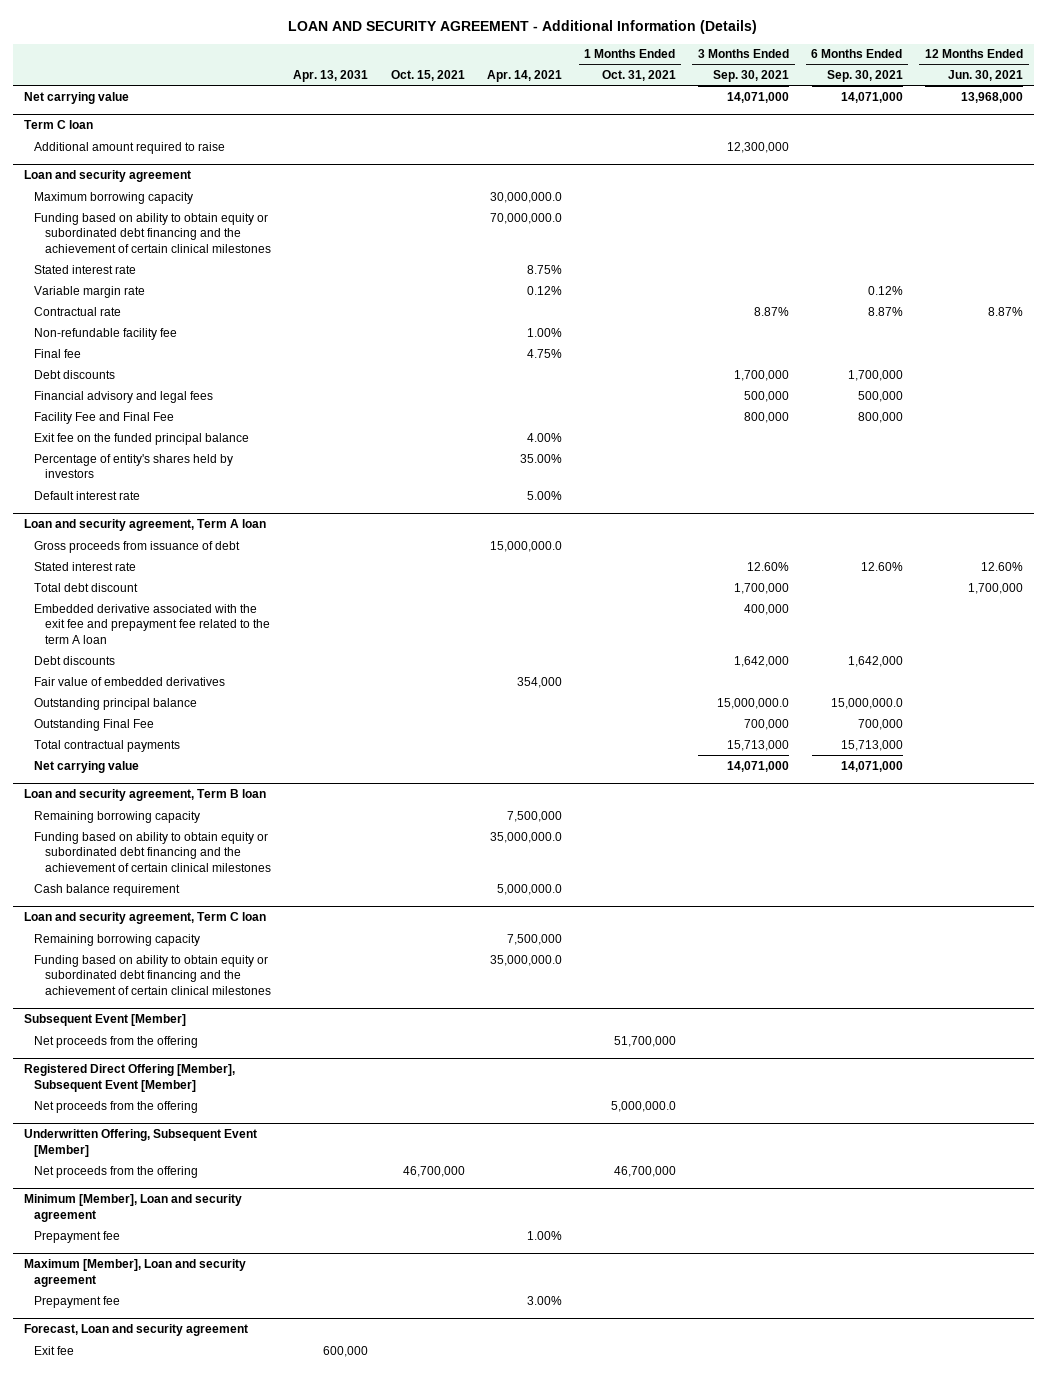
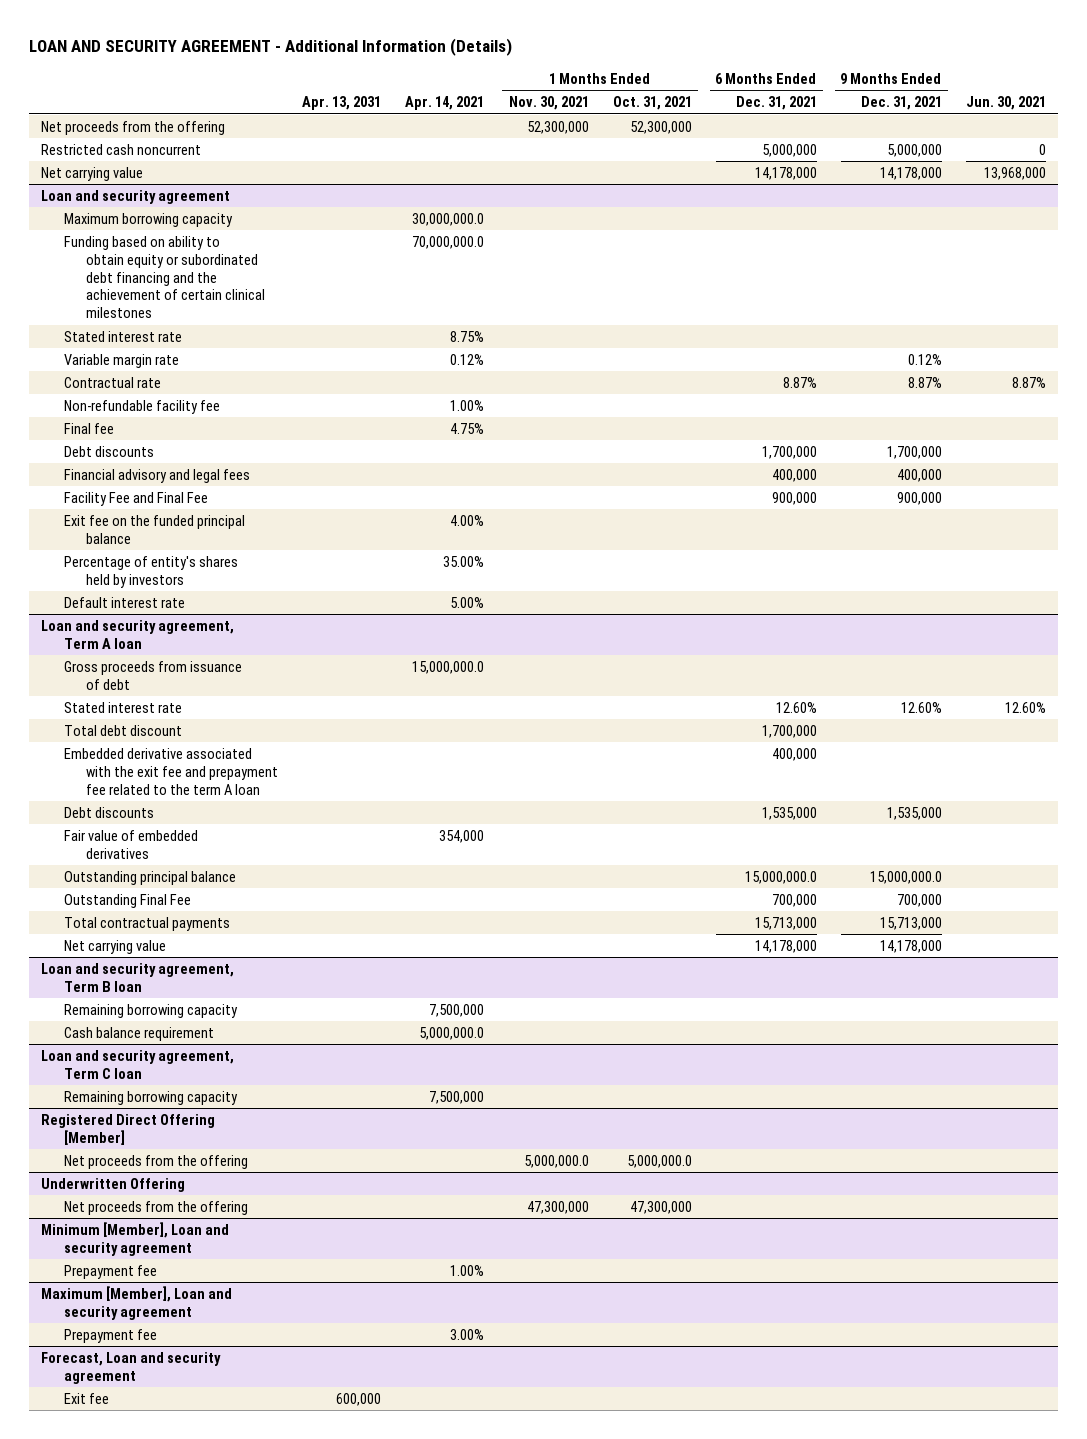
- | Apr. 13, 2031 | Oct. 15, 2021 | Apr. 14, 2021 | 1 Months Ended Oct. 31, 2021 | 3 Months Ended Sep. 30, 2021 | 6 Months Ended Sep. 30, 2021 | 12 Months Ended Jun. 30, 2021
+ | Apr. 13, 2031 | Apr. 14, 2021 | 1 Months Ended Nov. 30, 2021 | 1 Months Ended Oct. 31, 2021 | 6 Months Ended Dec. 31, 2021 | 9 Months Ended Dec. 31, 2021 | Jun. 30, 2021
+ Net proceeds from the offering | | | 52,300,000 | 52,300,000 | | |
+ Restricted cash noncurrent | | | | | 5,000,000 | 5,000,000 | 0
- Term C loan
- Additional amount required to raise | | | | | 12,300,000 | |
@ Loan and security agreement, Term B loan
- Funding based on ability to obtain equity or subordinated debt financing and the achievement of certain clinical milestones | | | 35,000,000.0 | | | |
@ Loan and security agreement, Term C loan
- Funding based on ability to obtain equity or subordinated debt financing and the achievement of certain clinical milestones | | | 35,000,000.0 | | | |
- Subsequent Event [Member]
- Net proceeds from the offering | | | | 51,700,000 | | |
- Registered Direct Offering [Member], Subsequent Event [Member]
+ Registered Direct Offering [Member]
- Underwritten Offering, Subsequent Event [Member]
- Net proceeds from the offering | | 46,700,000 | | 46,700,000 | | |
+ Underwritten Offering
+ Net proceeds from the offering | | | 47,300,000 | 47,300,000 | | |

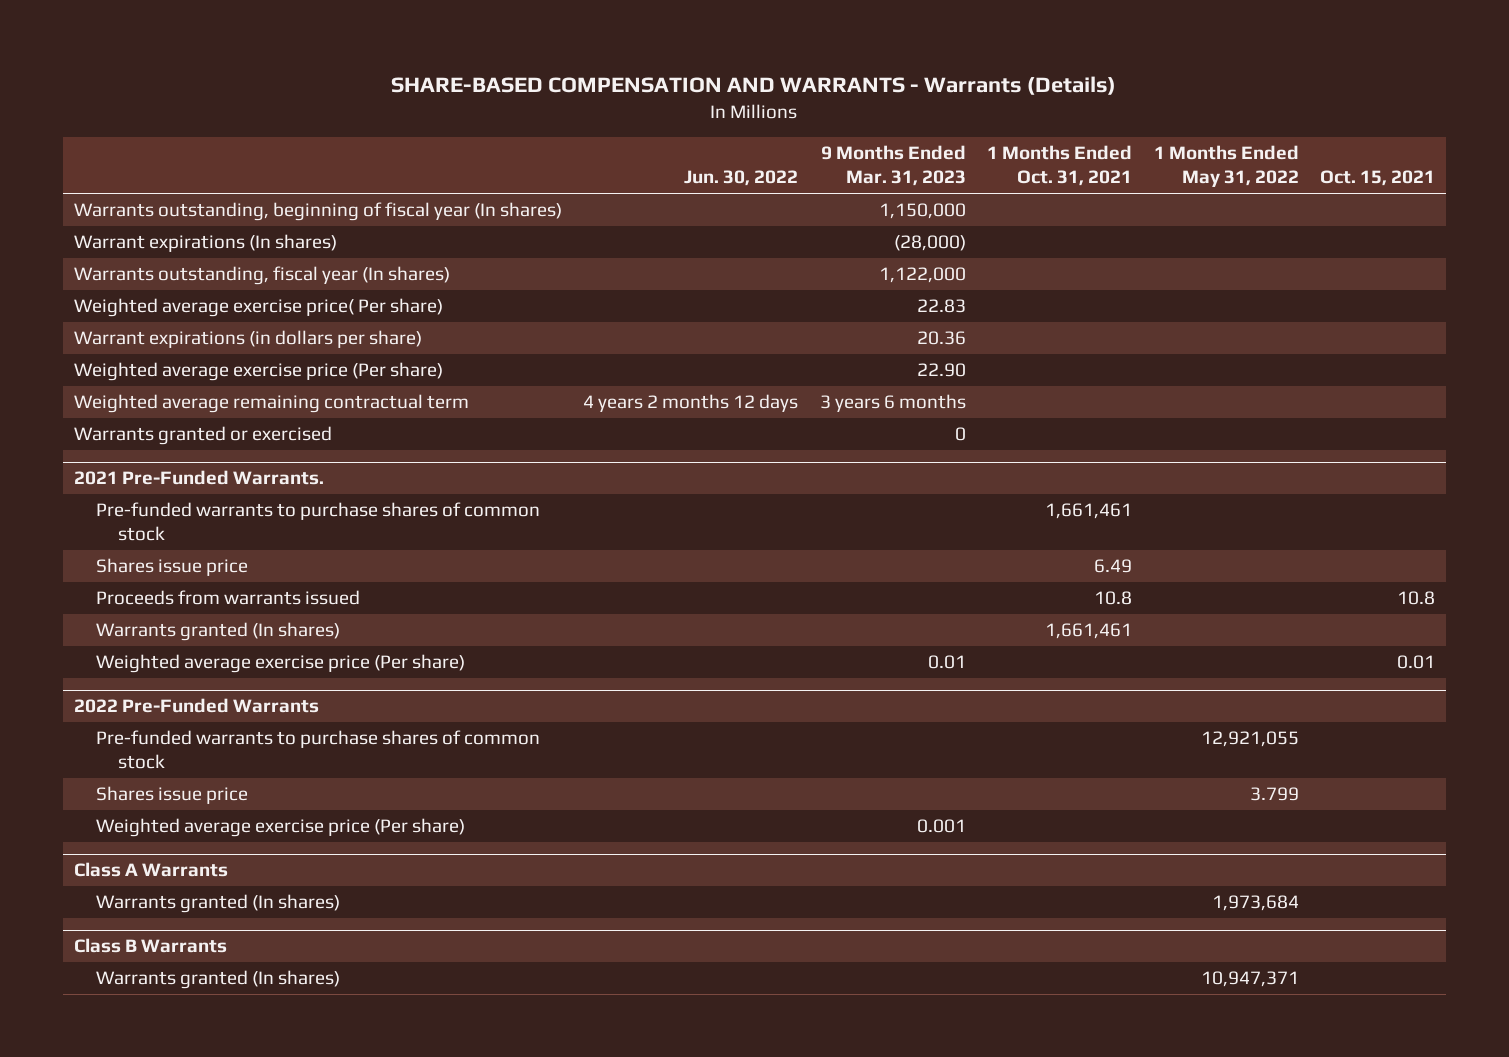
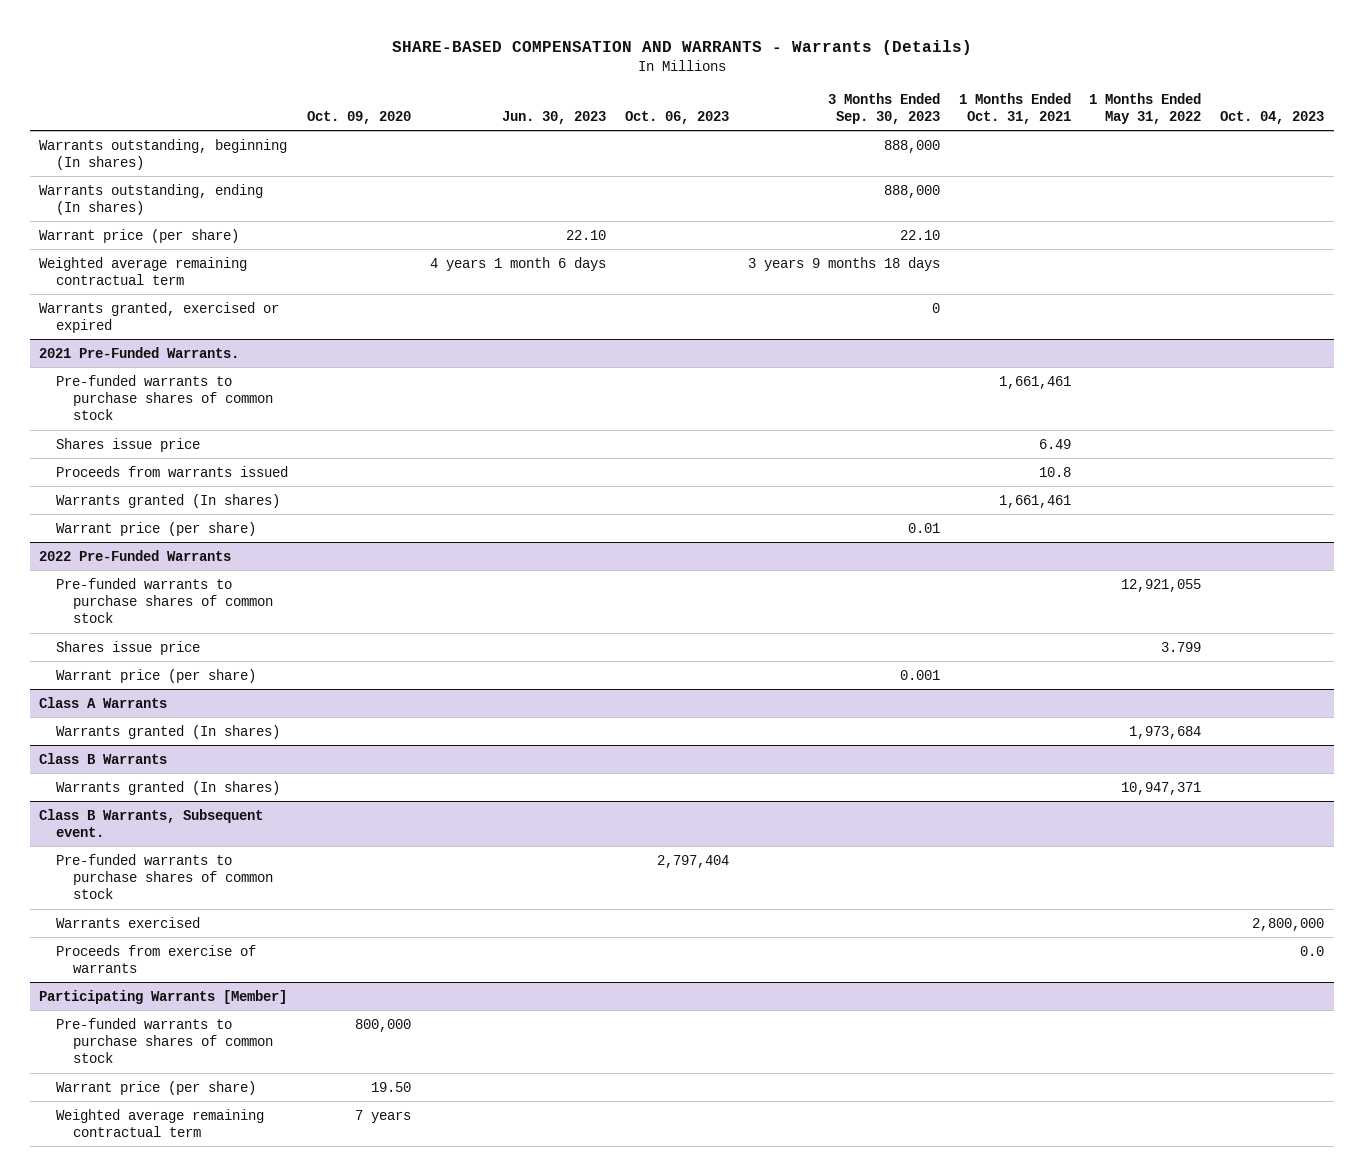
- | Jun. 30, 2022 | 9 Months Ended Mar. 31, 2023 | 1 Months Ended Oct. 31, 2021 | 1 Months Ended May 31, 2022 | Oct. 15, 2021
+ | Oct. 09, 2020 | Jun. 30, 2023 | Oct. 06, 2023 | 3 Months Ended Sep. 30, 2023 | 1 Months Ended Oct. 31, 2021 | 1 Months Ended May 31, 2022 | Oct. 04, 2023
- Warrants outstanding, beginning of fiscal year (In shares) | | 1,150,000 | | |
- Warrant expirations (In shares) | | (28,000) | | |
- Warrants outstanding, fiscal year (In shares) | | 1,122,000 | | |
- Weighted average exercise price( Per share) | | 22.83 | | |
- Warrant expirations (in dollars per share) | | 20.36 | | |
- Weighted average exercise price (Per share) | | 22.90 | | |
+ Warrants outstanding, beginning (In shares) | | | | 888,000 | | |
+ Warrants outstanding, ending (In shares) | | | | 888,000 | | |
+ Warrant price (per share) | | 22.10 | | 22.10 | | |
- Warrants granted or exercised | | 0 | | |
+ Warrants granted, exercised or expired | | | | 0 | | |
@ 2021 Pre-Funded Warrants.
- Weighted average exercise price (Per share) | | 0.01 | | | 0.01
+ Warrant price (per share) | | | | 0.01 | | |
@ 2022 Pre-Funded Warrants
- Weighted average exercise price (Per share) | | 0.001 | | |
+ Warrant price (per share) | | | | 0.001 | | |
+ Class B Warrants, Subsequent event.
+ Pre-funded warrants to purchase shares of common stock | | | 2,797,404 | | | |
+ Warrants exercised | | | | | | | 2,800,000
+ Proceeds from exercise of warrants | | | | | | | 0.0
+ Participating Warrants [Member]
+ Pre-funded warrants to purchase shares of common stock | 800,000 | | | | | |
+ Warrant price (per share) | 19.50 | | | | | |
+ Weighted average remaining contractual term | 7 years | | | | | |

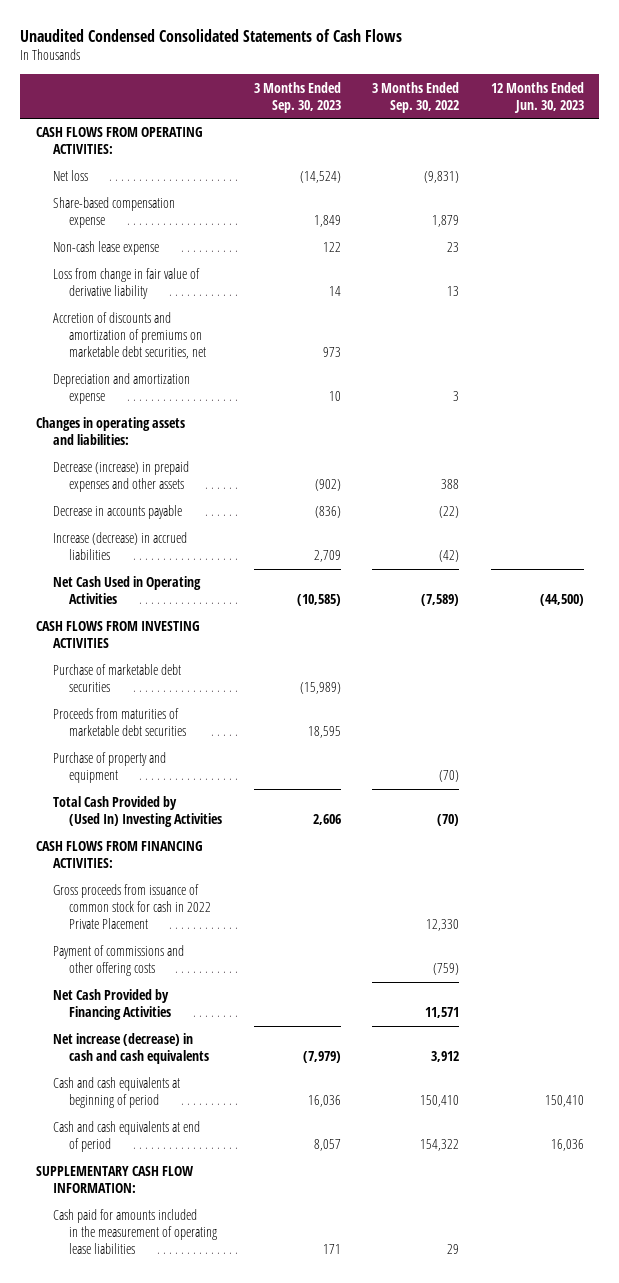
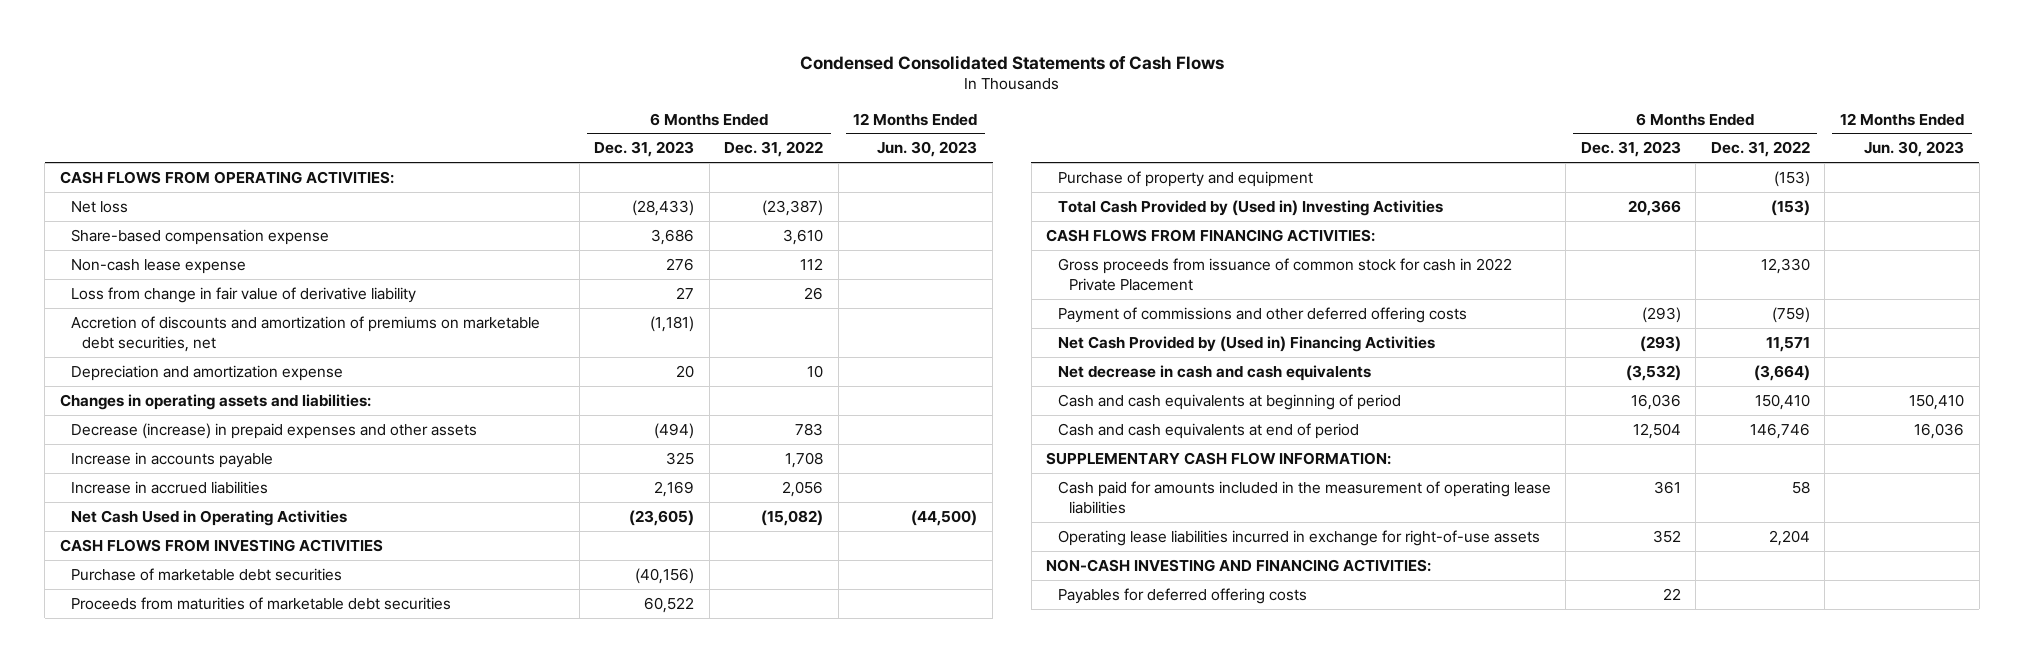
- Unaudited Condensed Consolidated Statements of Cash Flows
+ Condensed Consolidated Statements of Cash Flows
- | 3 Months Ended Sep. 30, 2023 | 3 Months Ended Sep. 30, 2022 | 12 Months Ended Jun. 30, 2023
+ | 6 Months Ended Dec. 31, 2023 | 6 Months Ended Dec. 31, 2022 | 12 Months Ended Jun. 30, 2023
- Decrease in accounts payable | (836) | (22) |
- Increase (decrease) in accrued liabilities | 2,709 | (42) |
+ Increase in accounts payable | 325 | 1,708 |
+ Increase in accrued liabilities | 2,169 | 2,056 |
- Total Cash Provided by (Used In) Investing Activities | 2,606 | (70) |
+ Total Cash Provided by (Used in) Investing Activities | 20,366 | (153) |
- Payment of commissions and other offering costs | | (759) |
- Net Cash Provided by Financing Activities | | 11,571 |
- Net increase (decrease) in cash and cash equivalents | (7,979) | 3,912 |
+ Payment of commissions and other deferred offering costs | (293) | (759) |
+ Net Cash Provided by (Used in) Financing Activities | (293) | 11,571 |
+ Net decrease in cash and cash equivalents | (3,532) | (3,664) |
+ Operating lease liabilities incurred in exchange for right-of-use assets | 352 | 2,204 |
+ NON-CASH INVESTING AND FINANCING ACTIVITIES:
+ Payables for deferred offering costs | 22 | |

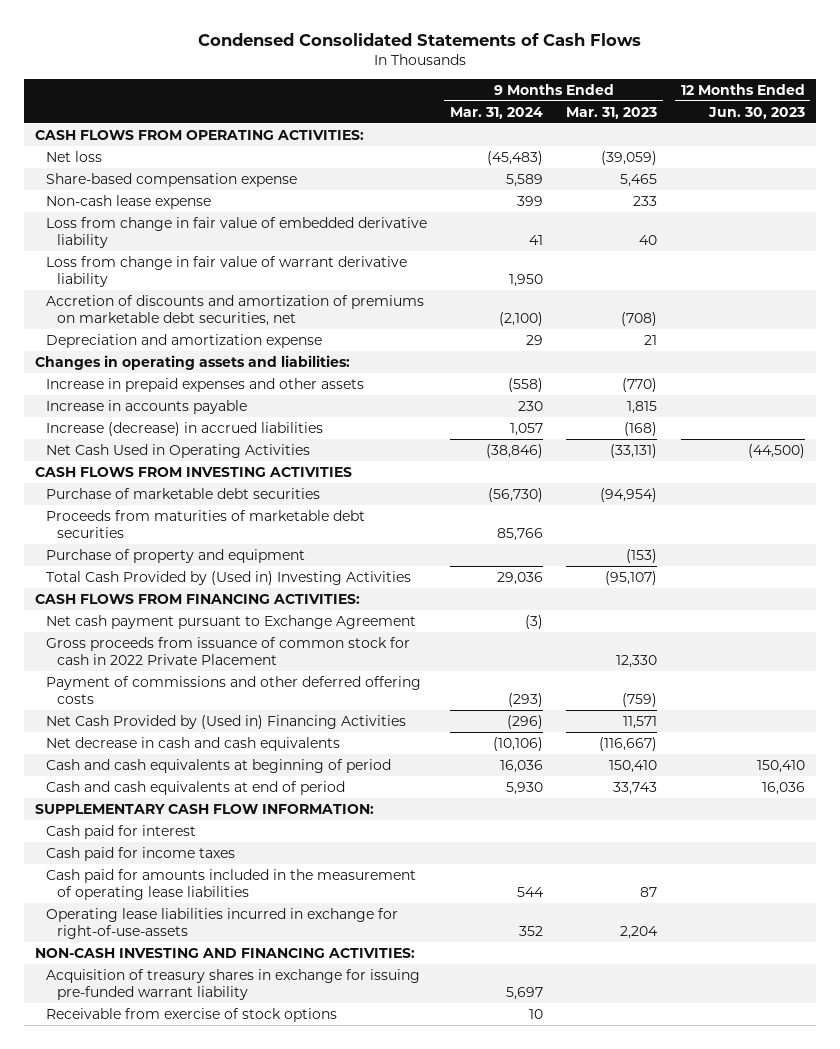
- | 6 Months Ended Dec. 31, 2023 | 6 Months Ended Dec. 31, 2022 | 12 Months Ended Jun. 30, 2023
+ | 9 Months Ended Mar. 31, 2024 | 9 Months Ended Mar. 31, 2023 | 12 Months Ended Jun. 30, 2023
- Loss from change in fair value of derivative liability | 27 | 26 |
+ Loss from change in fair value of embedded derivative liability | 41 | 40 |
+ Loss from change in fair value of warrant derivative liability | 1,950 | |
- Decrease (increase) in prepaid expenses and other assets | (494) | 783 |
+ Increase in prepaid expenses and other assets | (558) | (770) |
- Increase in accrued liabilities | 2,169 | 2,056 |
+ Increase (decrease) in accrued liabilities | 1,057 | (168) |
+ Net cash payment pursuant to Exchange Agreement | (3) | |
+ Cash paid for interest
+ Cash paid for income taxes
- Operating lease liabilities incurred in exchange for right-of-use assets | 352 | 2,204 |
+ Operating lease liabilities incurred in exchange for right-of-use-assets | 352 | 2,204 |
- Payables for deferred offering costs | 22 | |
+ Acquisition of treasury shares in exchange for issuing pre-funded warrant liability | 5,697 | |
+ Receivable from exercise of stock options | 10 | |

